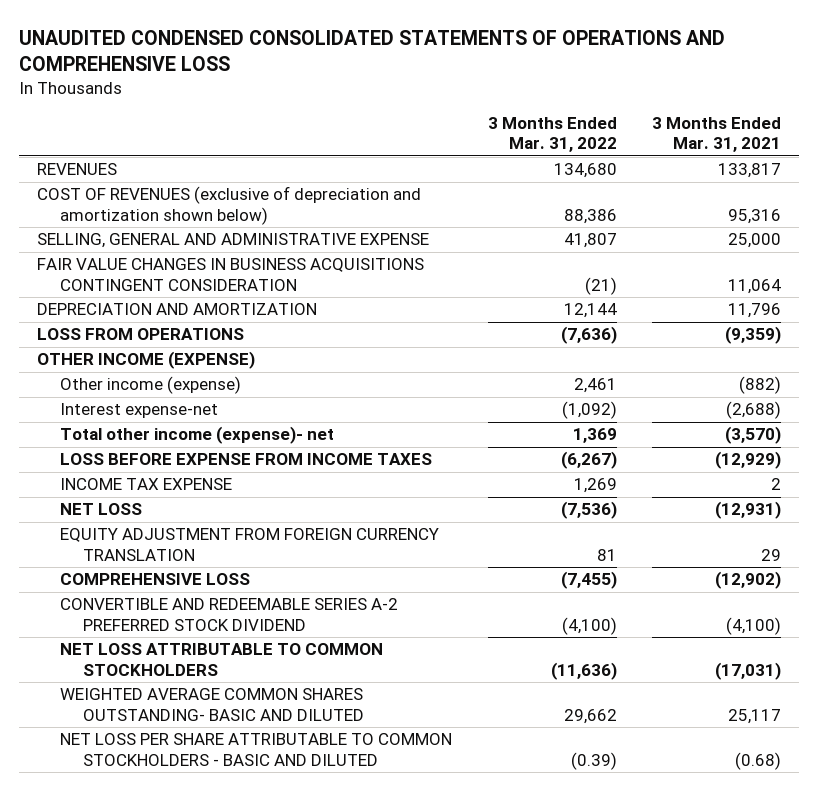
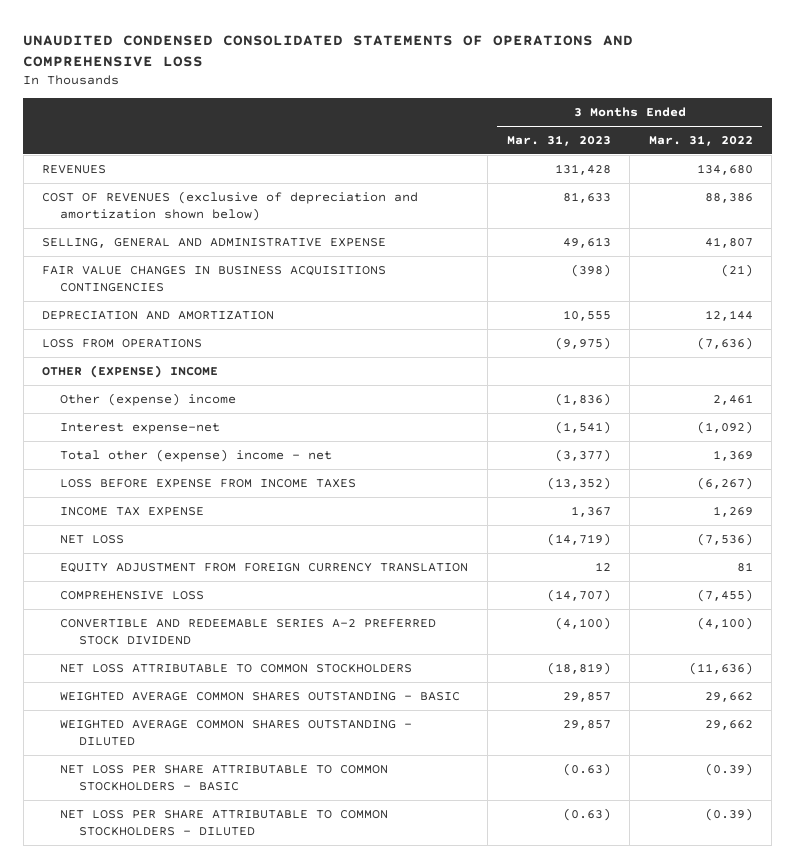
- | 3 Months Ended Mar. 31, 2022 | 3 Months Ended Mar. 31, 2021
+ | 3 Months Ended Mar. 31, 2023 | 3 Months Ended Mar. 31, 2022
- FAIR VALUE CHANGES IN BUSINESS ACQUISITIONS CONTINGENT CONSIDERATION | (21) | 11,064
+ FAIR VALUE CHANGES IN BUSINESS ACQUISITIONS CONTINGENCIES | (398) | (21)
- OTHER INCOME (EXPENSE)
- Other income (expense) | 2,461 | (882)
+ OTHER (EXPENSE) INCOME
+ Other (expense) income | (1,836) | 2,461
- Total other income (expense)- net | 1,369 | (3,570)
+ Total other (expense) income - net | (3,377) | 1,369
- WEIGHTED AVERAGE COMMON SHARES OUTSTANDING- BASIC AND DILUTED | 29,662 | 25,117
- NET LOSS PER SHARE ATTRIBUTABLE TO COMMON STOCKHOLDERS - BASIC AND DILUTED | (0.39) | (0.68)
+ WEIGHTED AVERAGE COMMON SHARES OUTSTANDING - BASIC | 29,857 | 29,662
+ WEIGHTED AVERAGE COMMON SHARES OUTSTANDING - DILUTED | 29,857 | 29,662
+ NET LOSS PER SHARE ATTRIBUTABLE TO COMMON STOCKHOLDERS - BASIC | (0.63) | (0.39)
+ NET LOSS PER SHARE ATTRIBUTABLE TO COMMON STOCKHOLDERS - DILUTED | (0.63) | (0.39)

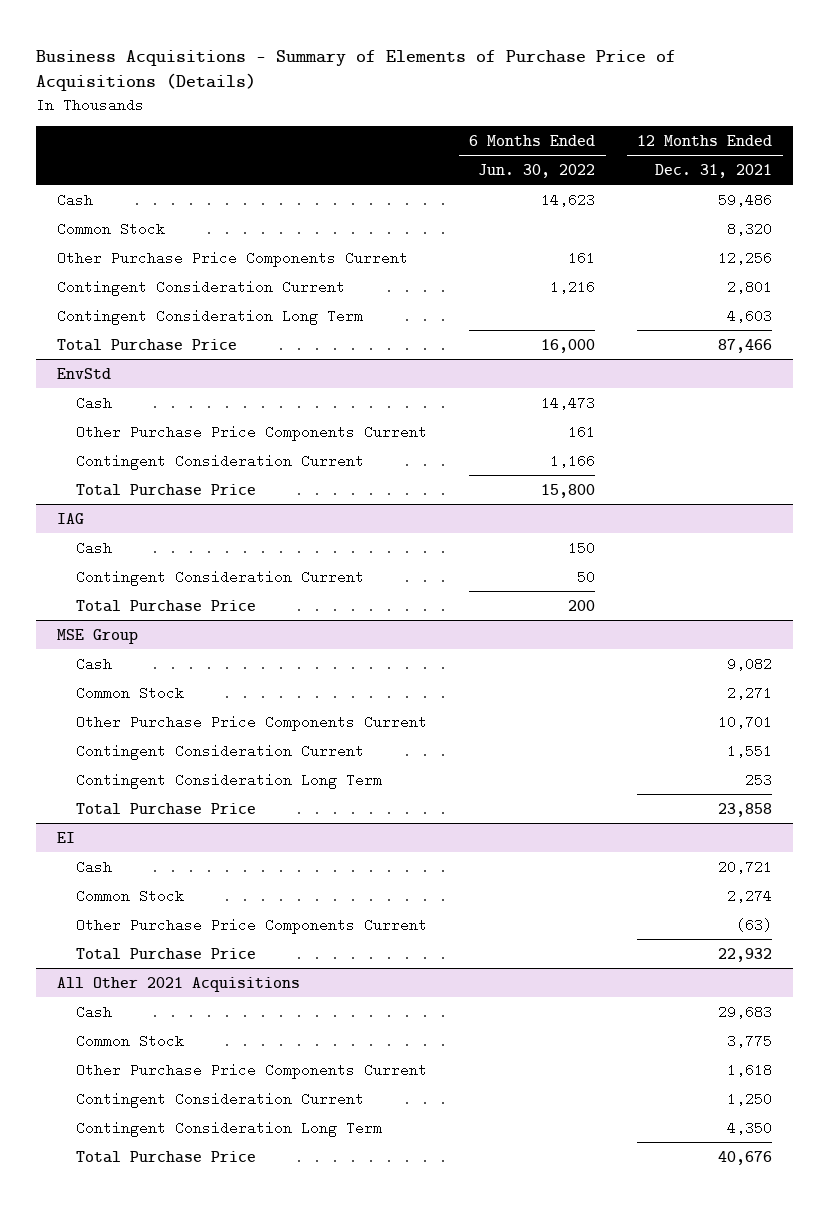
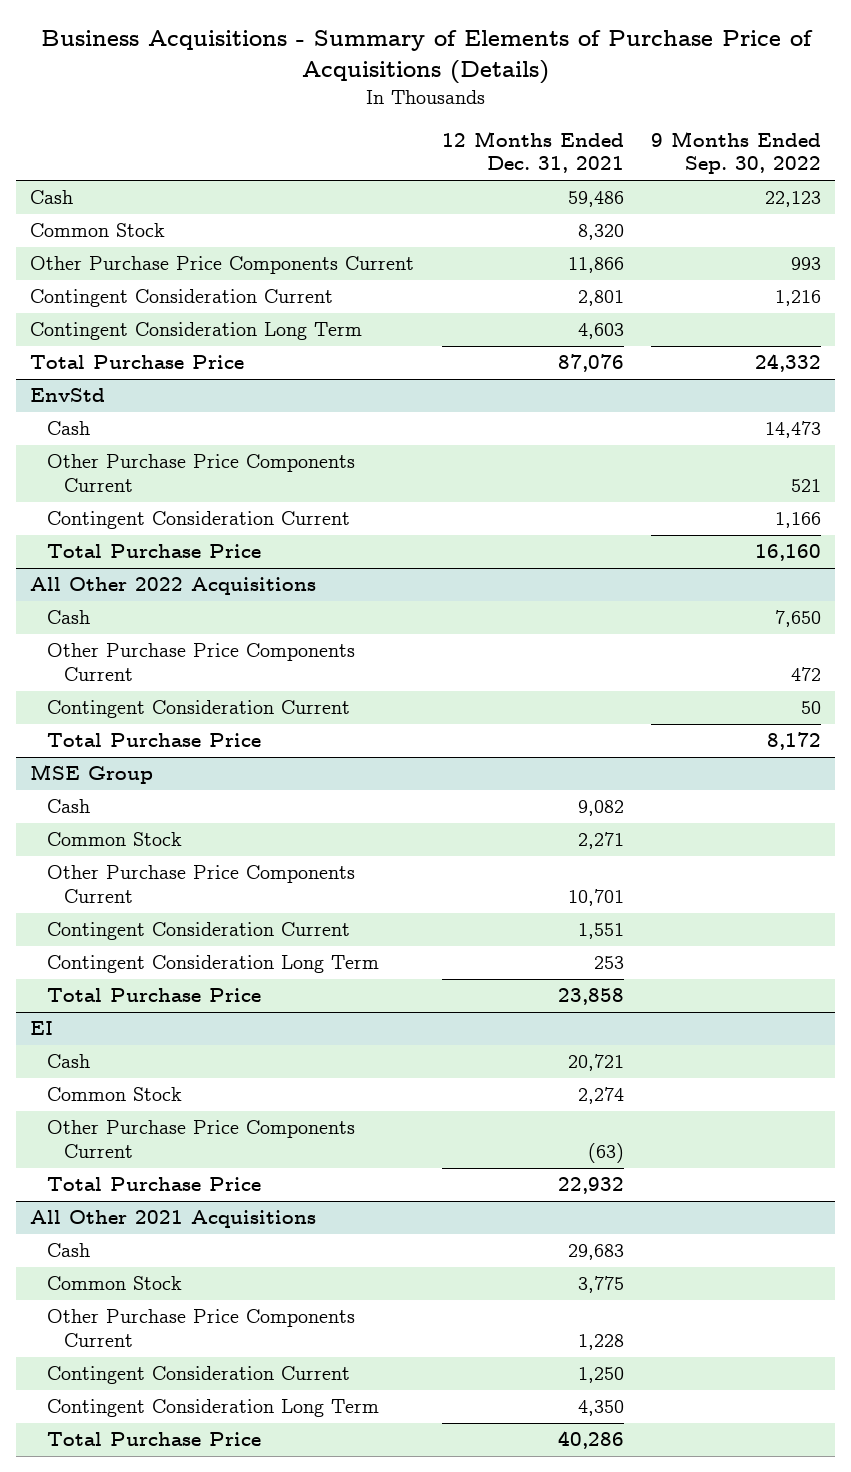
- | 6 Months Ended Jun. 30, 2022 | 12 Months Ended Dec. 31, 2021
+ | 12 Months Ended Dec. 31, 2021 | 9 Months Ended Sep. 30, 2022
- Other Purchase Price Components Current | 161 | 12,256
+ Other Purchase Price Components Current | 11,866 | 993
- Total Purchase Price | 16,000 | 87,466
+ Total Purchase Price | 87,076 | 24,332
- IAG
+ All Other 2022 Acquisitions
+ Other Purchase Price Components Current | | 472
@ All Other 2021 Acquisitions
- Other Purchase Price Components Current | | 1,618
+ Other Purchase Price Components Current | 1,228 |
- Total Purchase Price | | 40,676
+ Total Purchase Price | 40,286 |

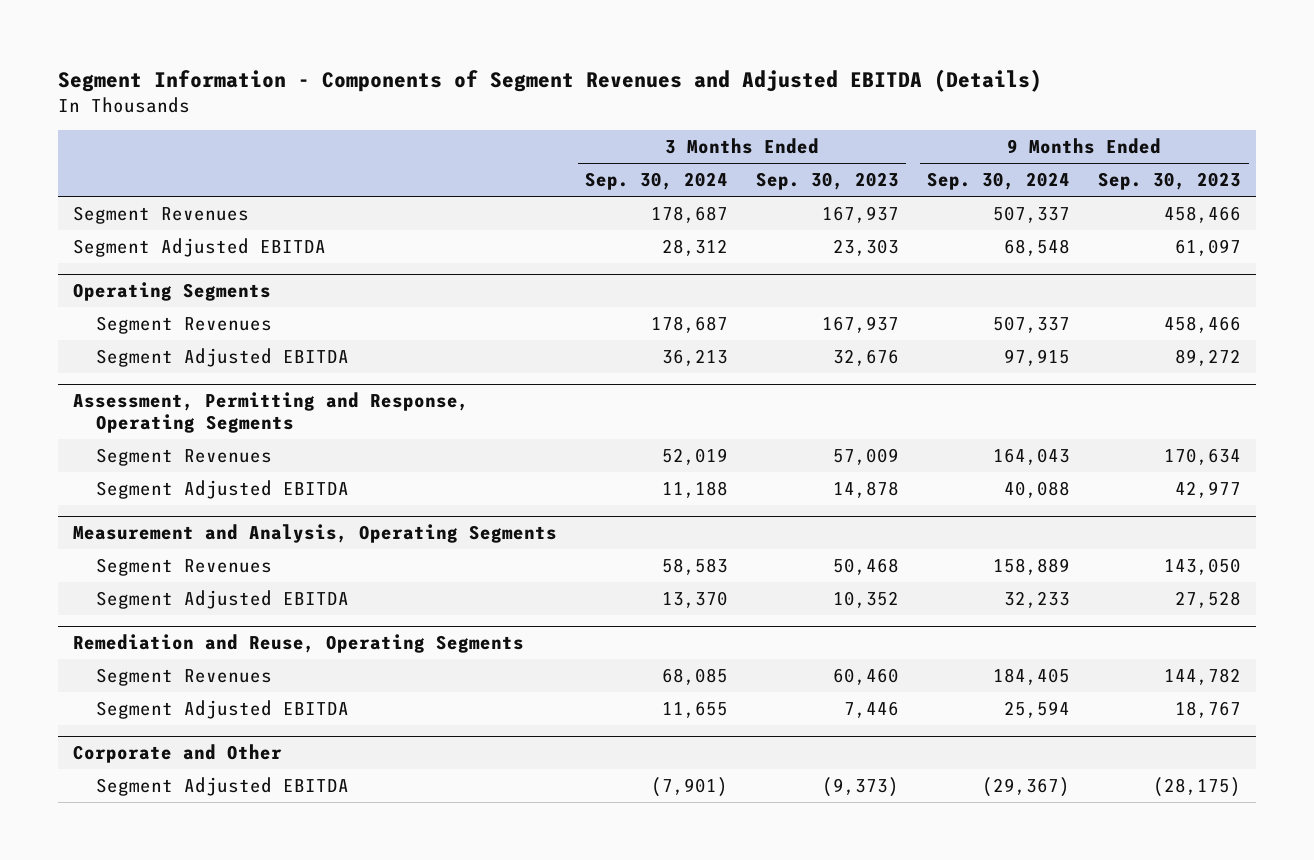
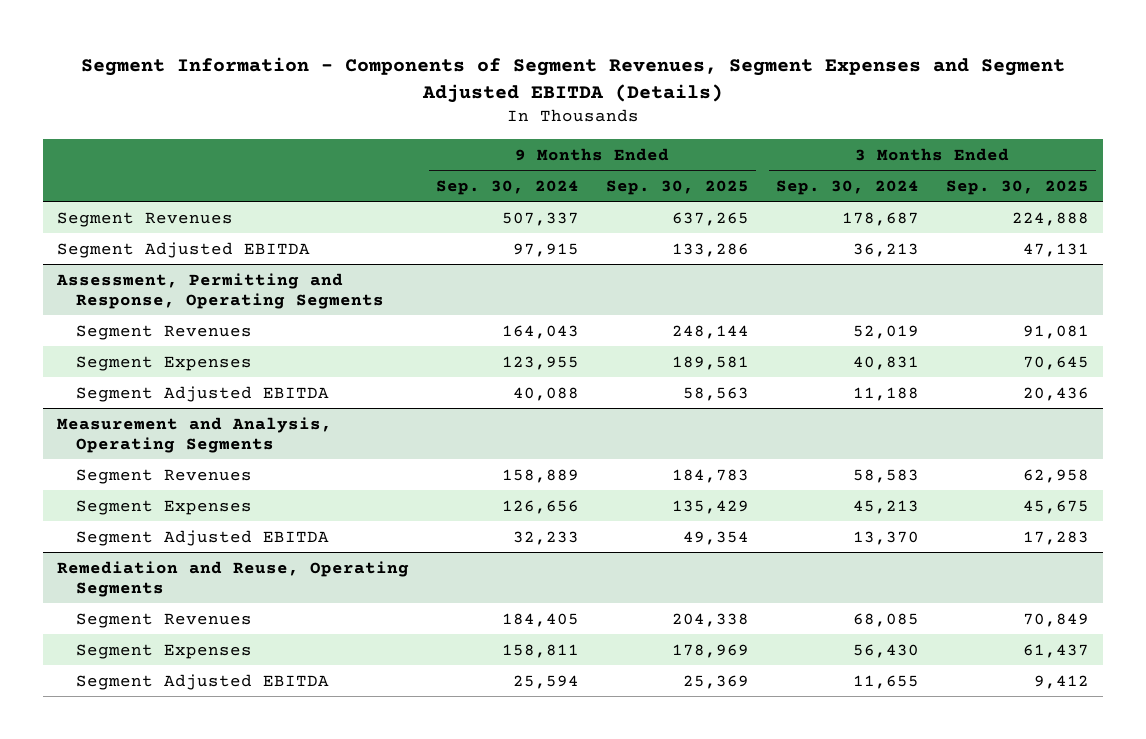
- Segment Information - Components of Segment Revenues and Adjusted EBITDA (Details)
+ Segment Information - Components of Segment Revenues, Segment Expenses and Segment Adjusted EBITDA (Details)
- | 3 Months Ended Sep. 30, 2024 | 3 Months Ended Sep. 30, 2023 | 9 Months Ended Sep. 30, 2024 | 9 Months Ended Sep. 30, 2023
+ | 9 Months Ended Sep. 30, 2024 | 9 Months Ended Sep. 30, 2025 | 3 Months Ended Sep. 30, 2024 | 3 Months Ended Sep. 30, 2025
- Segment Adjusted EBITDA | 28,312 | 23,303 | 68,548 | 61,097
- Operating Segments
- Segment Revenues | 178,687 | 167,937 | 507,337 | 458,466
@ Assessment, Permitting and Response, Operating Segments
+ Segment Expenses | 123,955 | 189,581 | 40,831 | 70,645
@ Measurement and Analysis, Operating Segments
+ Segment Expenses | 126,656 | 135,429 | 45,213 | 45,675
@ Remediation and Reuse, Operating Segments
+ Segment Expenses | 158,811 | 178,969 | 56,430 | 61,437
- Corporate and Other
- Segment Adjusted EBITDA | (7,901) | (9,373) | (29,367) | (28,175)

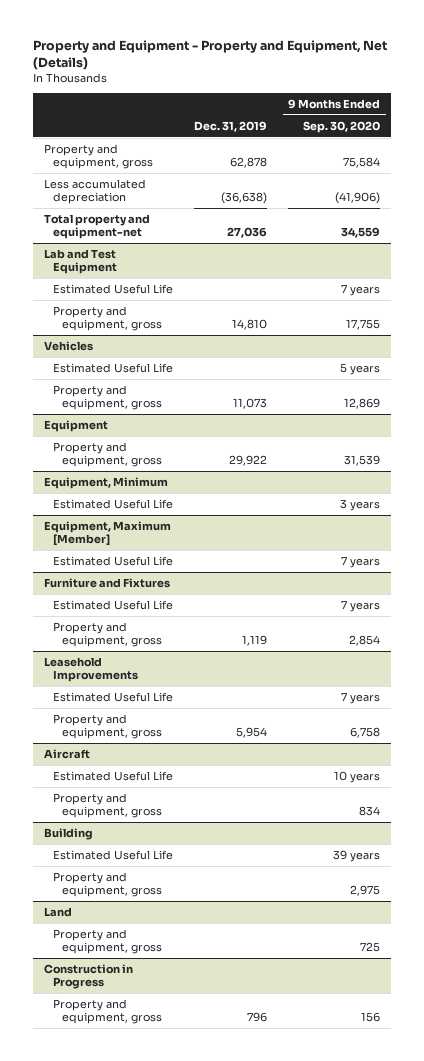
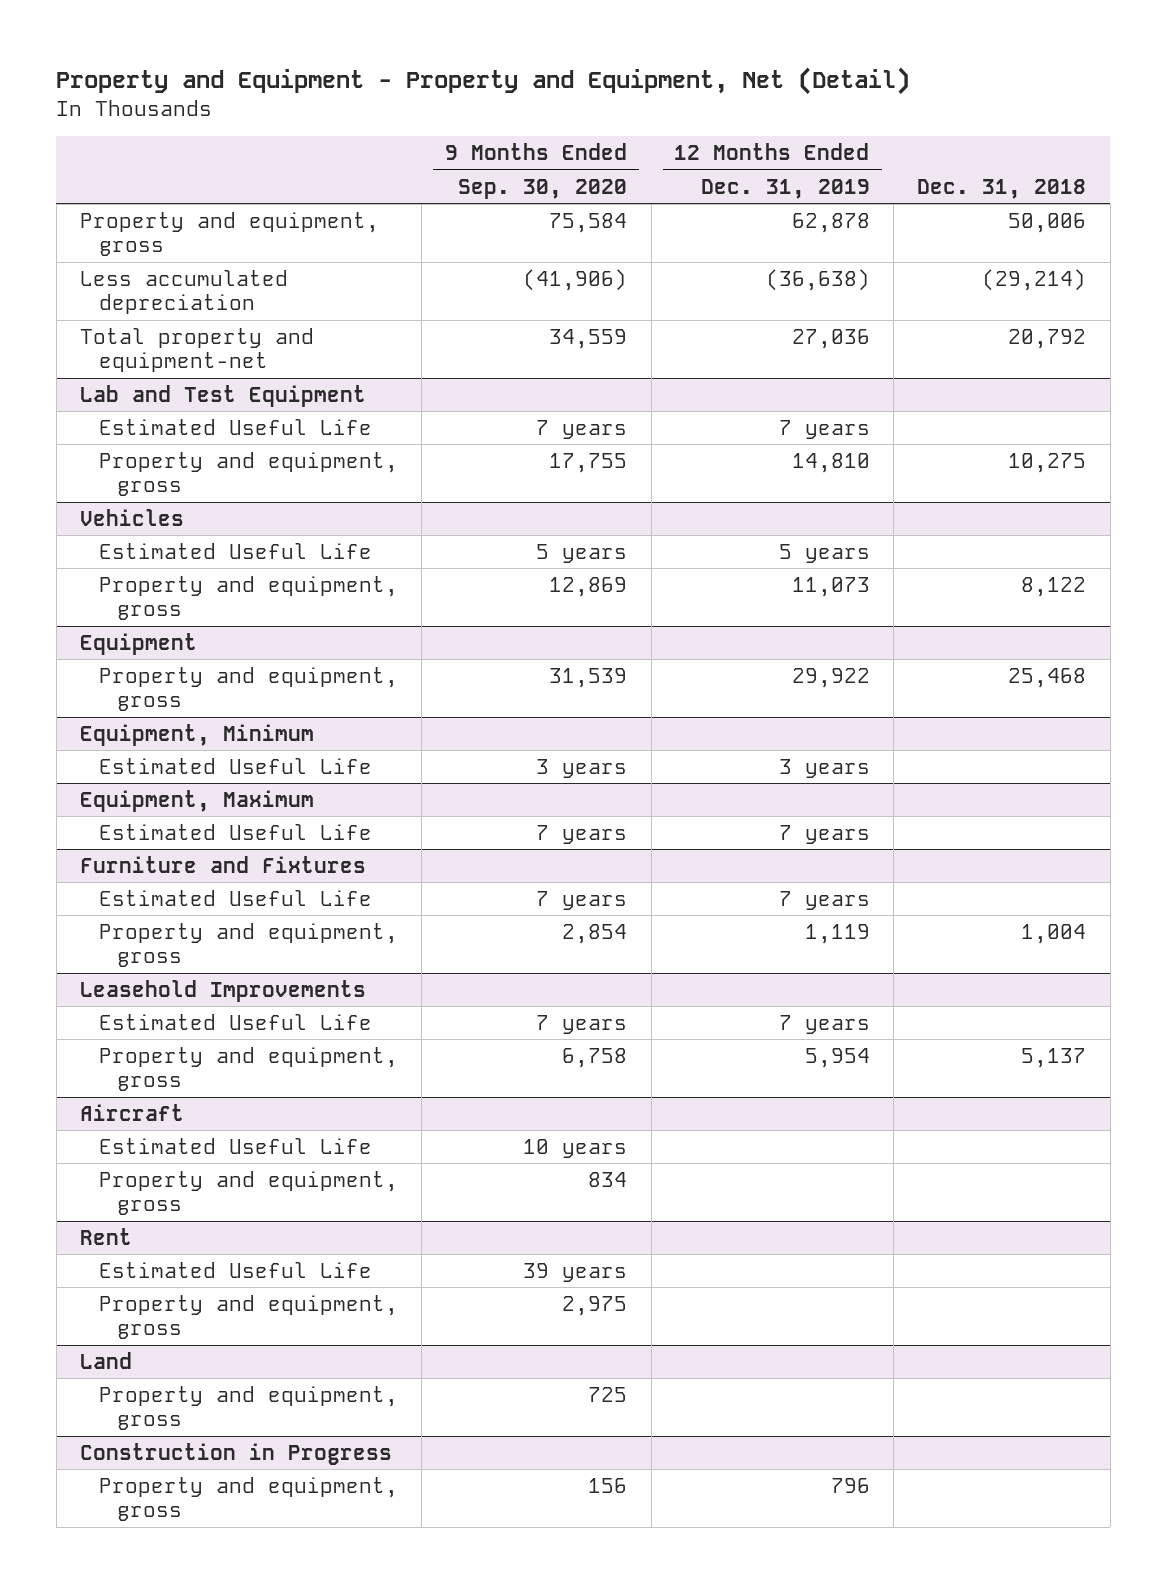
- Property and Equipment - Property and Equipment, Net (Details)
+ Property and Equipment - Property and Equipment, Net (Detail)
- | Dec. 31, 2019 | 9 Months Ended Sep. 30, 2020
+ | 9 Months Ended Sep. 30, 2020 | 12 Months Ended Dec. 31, 2019 | Dec. 31, 2018
- Equipment, Maximum [Member]
+ Equipment, Maximum
- Building
+ Rent

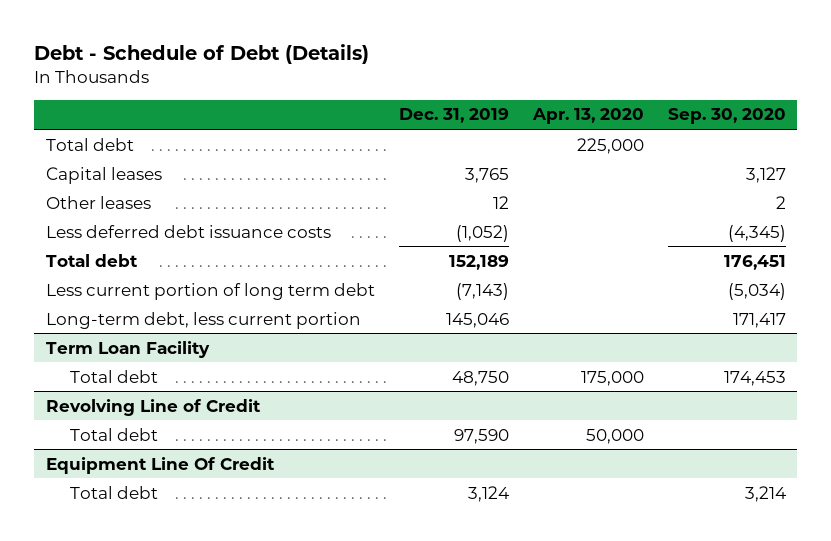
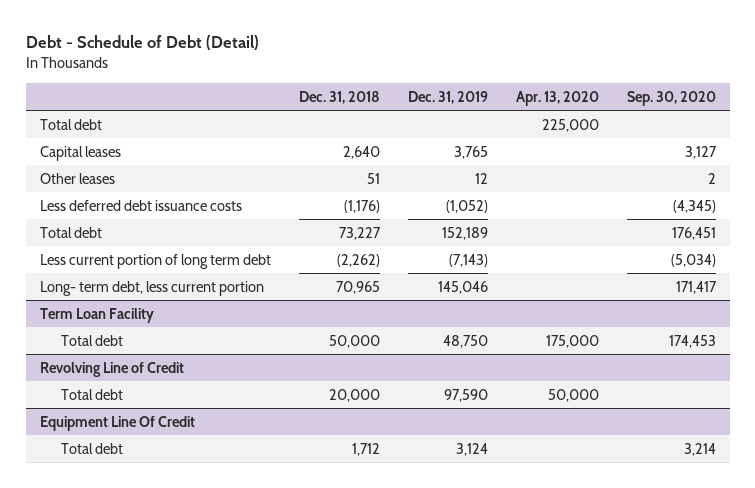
- Debt - Schedule of Debt (Details)
+ Debt - Schedule of Debt (Detail)
- | Dec. 31, 2019 | Apr. 13, 2020 | Sep. 30, 2020
+ | Dec. 31, 2018 | Dec. 31, 2019 | Apr. 13, 2020 | Sep. 30, 2020
- Long-term debt, less current portion | 145,046 | | 171,417
+ Long- term debt, less current portion | 70,965 | 145,046 | | 171,417

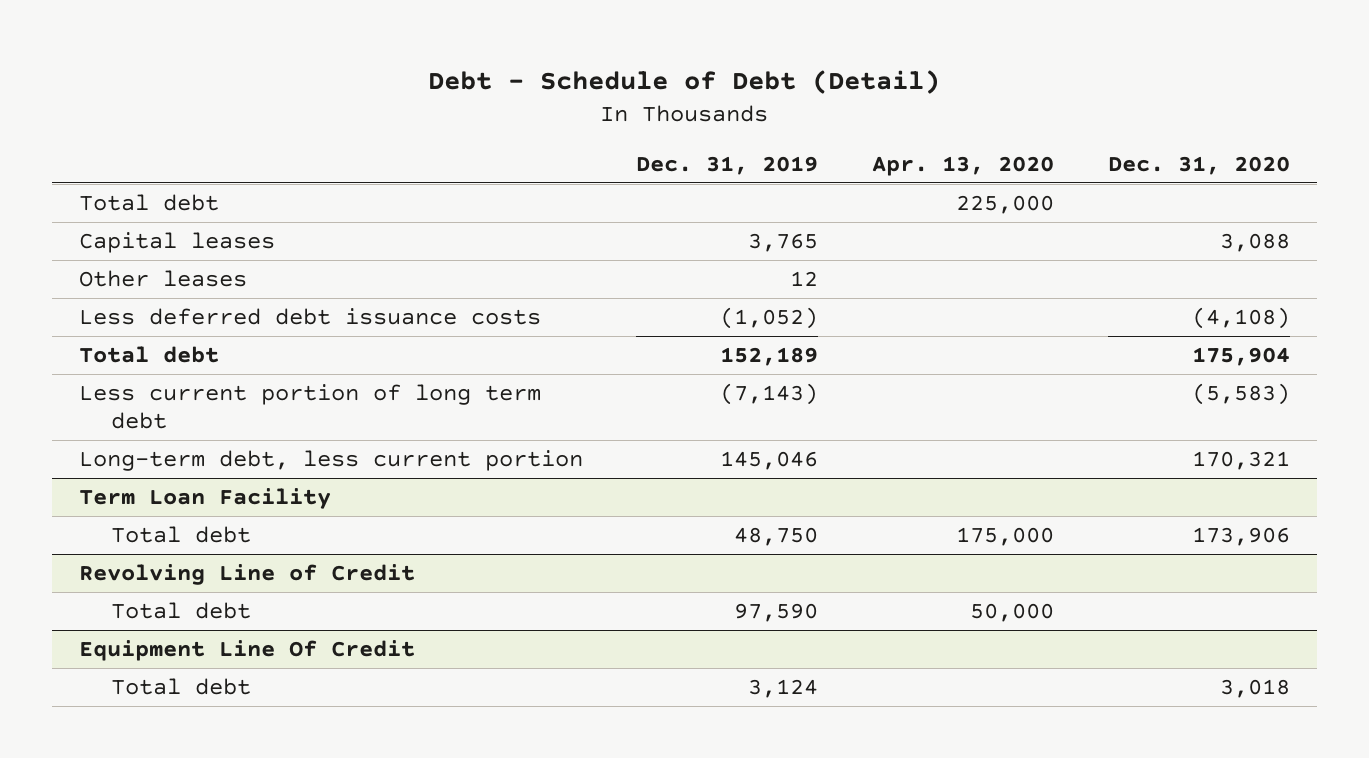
- | Dec. 31, 2018 | Dec. 31, 2019 | Apr. 13, 2020 | Sep. 30, 2020
+ | Dec. 31, 2019 | Apr. 13, 2020 | Dec. 31, 2020
- Long- term debt, less current portion | 70,965 | 145,046 | | 171,417
+ Long-term debt, less current portion | 145,046 | | 170,321

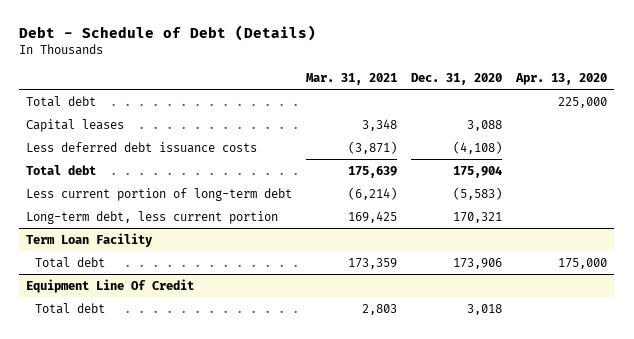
- Debt - Schedule of Debt (Detail)
+ Debt - Schedule of Debt (Details)
- | Dec. 31, 2019 | Apr. 13, 2020 | Dec. 31, 2020
+ | Mar. 31, 2021 | Dec. 31, 2020 | Apr. 13, 2020
- Other leases | 12 | |
- Less current portion of long term debt | (7,143) | | (5,583)
+ Less current portion of long-term debt | (6,214) | (5,583) |
- Revolving Line of Credit
- Total debt | 97,590 | 50,000 |

